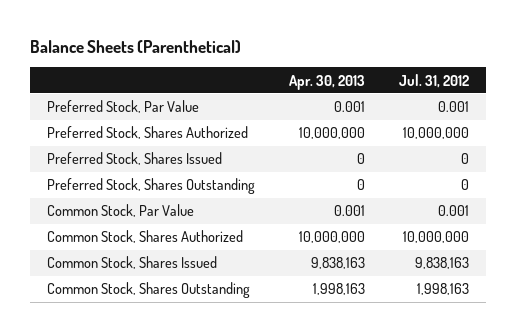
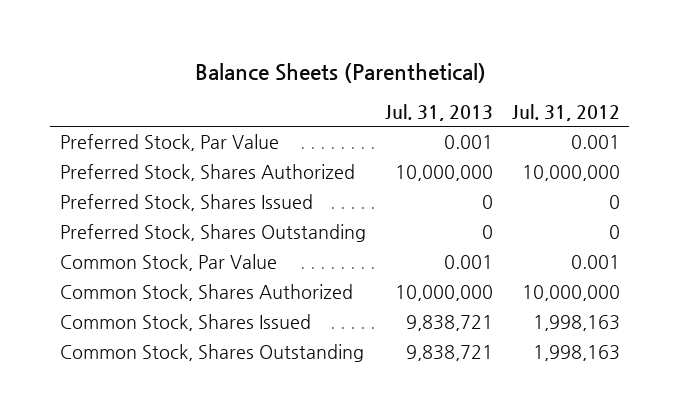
- | Apr. 30, 2013 | Jul. 31, 2012
+ | Jul. 31, 2013 | Jul. 31, 2012
- Common Stock, Shares Issued | 9,838,163 | 9,838,163
+ Common Stock, Shares Issued | 9,838,721 | 1,998,163

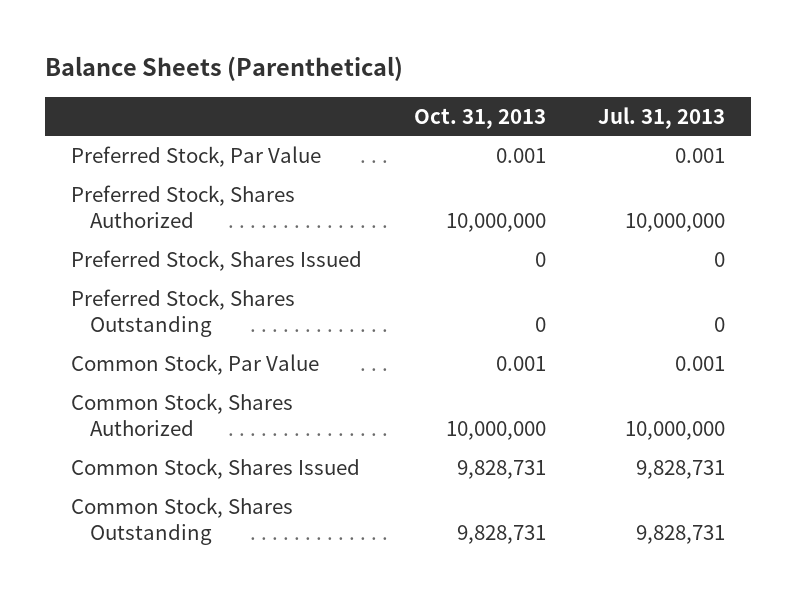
- | Jul. 31, 2013 | Jul. 31, 2012
+ | Oct. 31, 2013 | Jul. 31, 2013
- Common Stock, Shares Issued | 9,838,721 | 1,998,163
- Common Stock, Shares Outstanding | 9,838,721 | 1,998,163
+ Common Stock, Shares Issued | 9,828,731 | 9,828,731
+ Common Stock, Shares Outstanding | 9,828,731 | 9,828,731

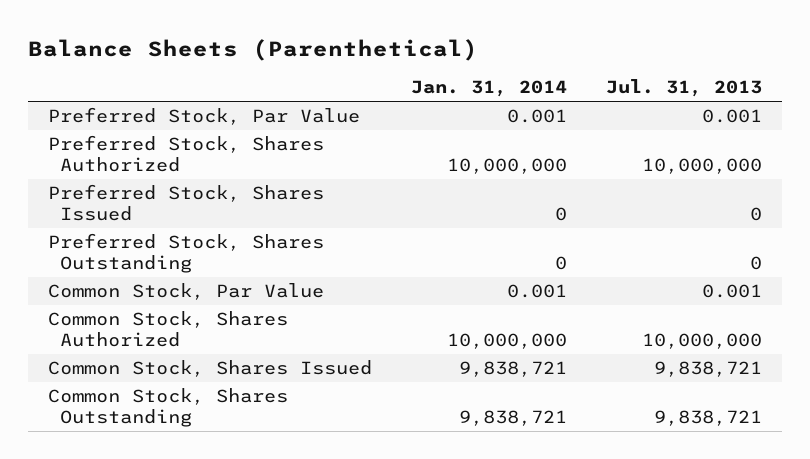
- | Oct. 31, 2013 | Jul. 31, 2013
+ | Jan. 31, 2014 | Jul. 31, 2013
- Common Stock, Shares Issued | 9,828,731 | 9,828,731
- Common Stock, Shares Outstanding | 9,828,731 | 9,828,731
+ Common Stock, Shares Issued | 9,838,721 | 9,838,721
+ Common Stock, Shares Outstanding | 9,838,721 | 9,838,721

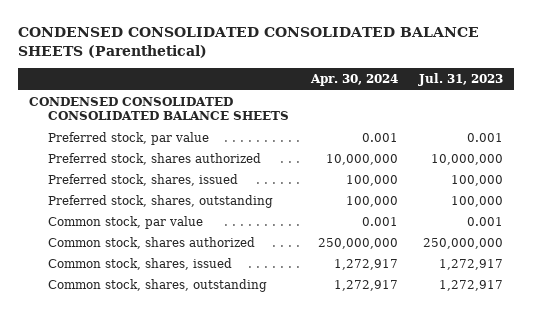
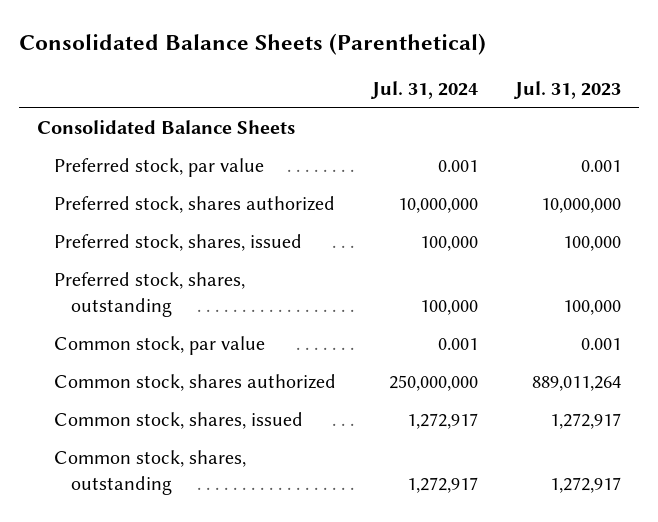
- CONDENSED CONSOLIDATED CONSOLIDATED BALANCE SHEETS (Parenthetical)
+ Consolidated Balance Sheets (Parenthetical)
- | Apr. 30, 2024 | Jul. 31, 2023
+ | Jul. 31, 2024 | Jul. 31, 2023
- CONDENSED CONSOLIDATED CONSOLIDATED BALANCE SHEETS
+ Consolidated Balance Sheets
- Common stock, shares authorized | 250,000,000 | 250,000,000
+ Common stock, shares authorized | 250,000,000 | 889,011,264

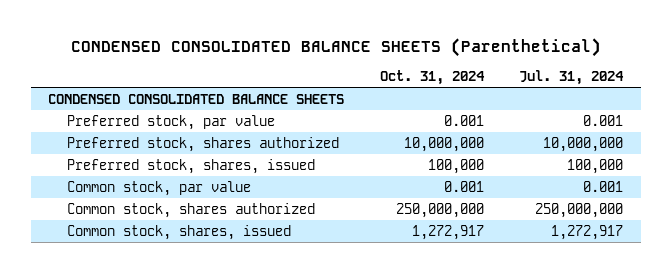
- Consolidated Balance Sheets (Parenthetical)
+ CONDENSED CONSOLIDATED BALANCE SHEETS (Parenthetical)
- | Jul. 31, 2024 | Jul. 31, 2023
+ | Oct. 31, 2024 | Jul. 31, 2024
- Consolidated Balance Sheets
+ CONDENSED CONSOLIDATED BALANCE SHEETS
- Preferred stock, shares, outstanding | 100,000 | 100,000
- Common stock, shares, outstanding | 1,272,917 | 1,272,917

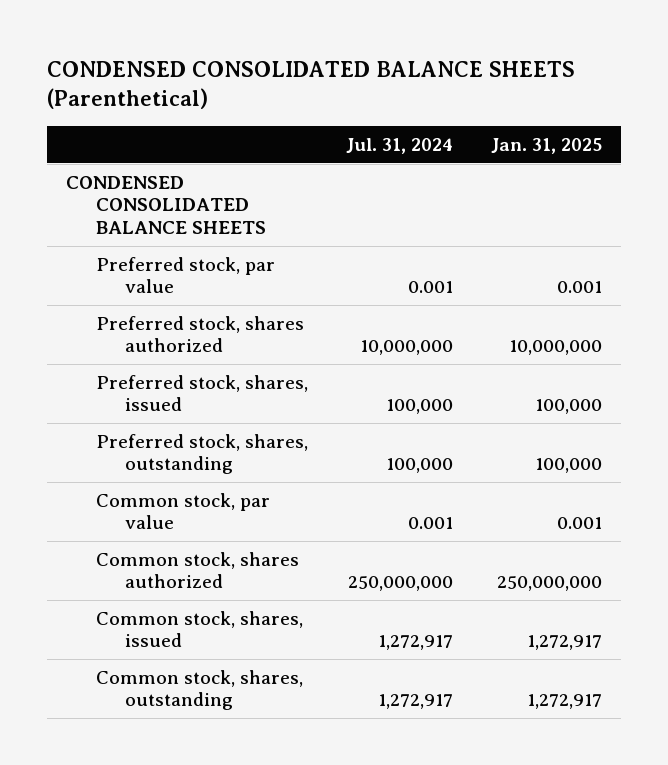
- | Oct. 31, 2024 | Jul. 31, 2024
+ | Jul. 31, 2024 | Jan. 31, 2025
+ Preferred stock, shares, outstanding | 100,000 | 100,000
+ Common stock, shares, outstanding | 1,272,917 | 1,272,917

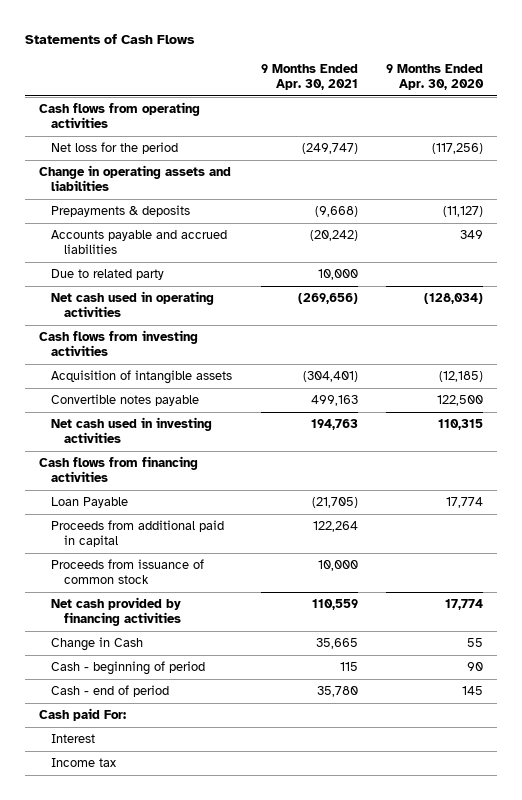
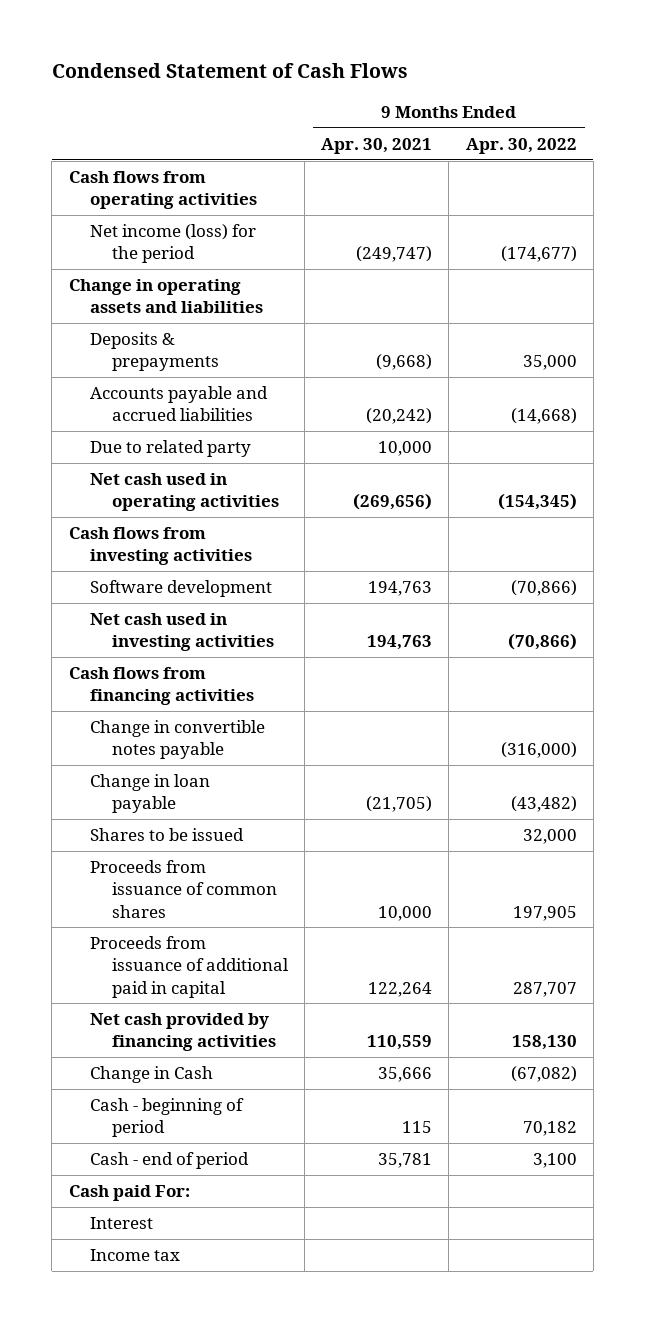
- Statements of Cash Flows
+ Condensed Statement of Cash Flows
- | 9 Months Ended Apr. 30, 2021 | 9 Months Ended Apr. 30, 2020
+ | 9 Months Ended Apr. 30, 2021 | 9 Months Ended Apr. 30, 2022
- Net loss for the period | (249,747) | (117,256)
+ Net income (loss) for the period | (249,747) | (174,677)
- Prepayments & deposits | (9,668) | (11,127)
+ Deposits & prepayments | (9,668) | 35,000
- Acquisition of intangible assets | (304,401) | (12,185)
- Convertible notes payable | 499,163 | 122,500
+ Software development | 194,763 | (70,866)
- Loan Payable | (21,705) | 17,774
- Proceeds from additional paid in capital | 122,264 |
- Proceeds from issuance of common stock | 10,000 |
+ Change in convertible notes payable | | (316,000)
+ Change in loan payable | (21,705) | (43,482)
+ Shares to be issued | | 32,000
+ Proceeds from issuance of common shares | 10,000 | 197,905
+ Proceeds from issuance of additional paid in capital | 122,264 | 287,707
- Change in Cash | 35,665 | 55
+ Change in Cash | 35,666 | (67,082)
- Cash - end of period | 35,780 | 145
+ Cash - end of period | 35,781 | 3,100

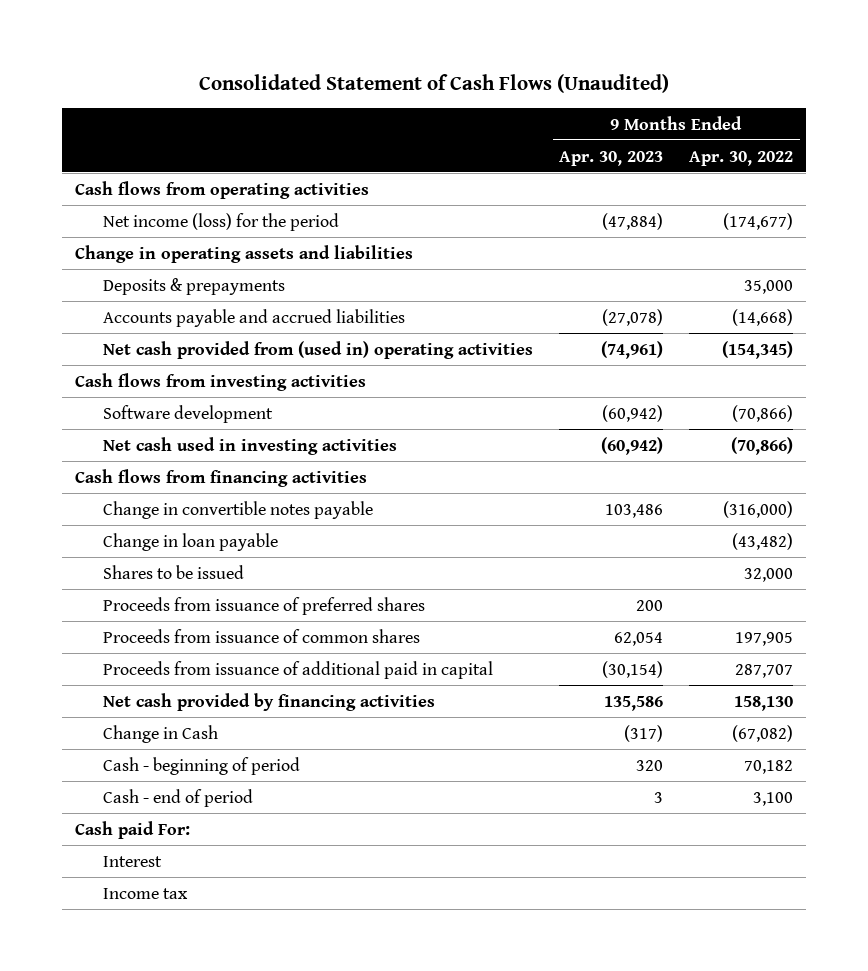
- Condensed Statement of Cash Flows
+ Consolidated Statement of Cash Flows (Unaudited)
- | 9 Months Ended Apr. 30, 2021 | 9 Months Ended Apr. 30, 2022
+ | 9 Months Ended Apr. 30, 2023 | 9 Months Ended Apr. 30, 2022
- Due to related party | 10,000 |
- Net cash used in operating activities | (269,656) | (154,345)
+ Net cash provided from (used in) operating activities | (74,961) | (154,345)
+ Proceeds from issuance of preferred shares | 200 |

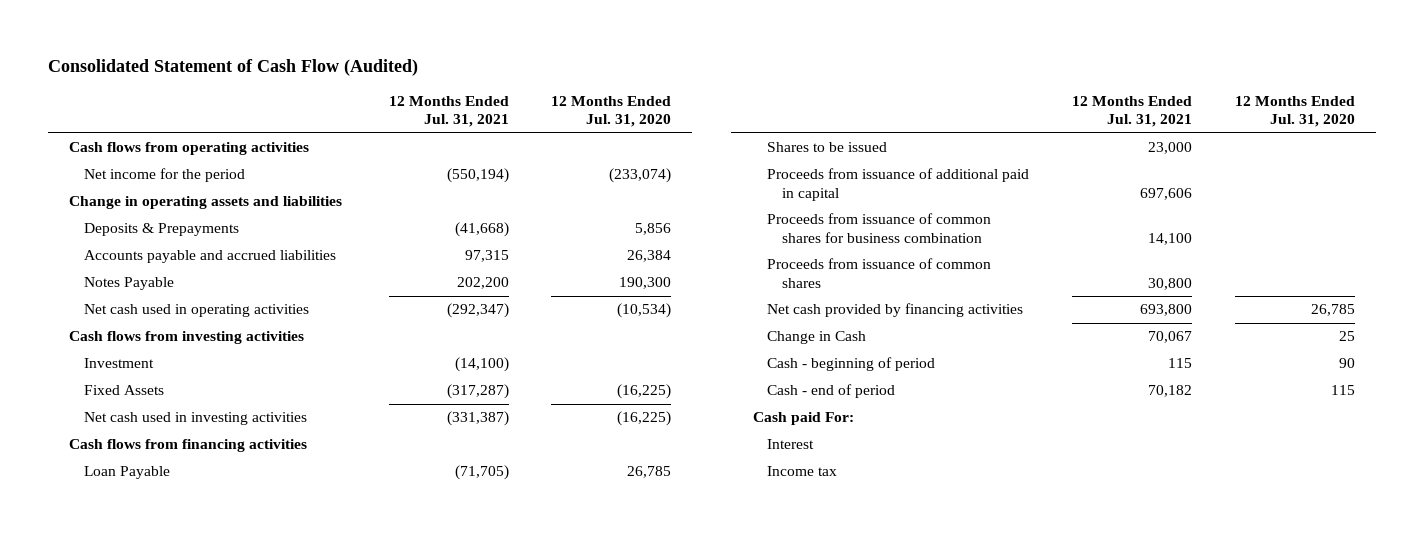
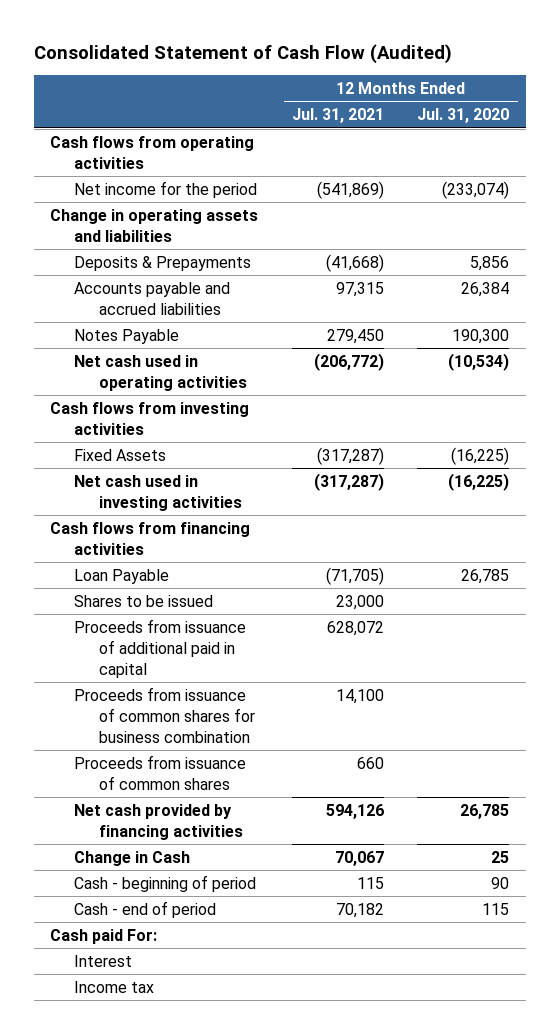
- Net income for the period | (550,194) | (233,074)
+ Net income for the period | (541,869) | (233,074)
- Notes Payable | 202,200 | 190,300
- Net cash used in operating activities | (292,347) | (10,534)
+ Notes Payable | 279,450 | 190,300
+ Net cash used in operating activities | (206,772) | (10,534)
- Investment | (14,100) |
- Net cash used in investing activities | (331,387) | (16,225)
+ Net cash used in investing activities | (317,287) | (16,225)
- Proceeds from issuance of additional paid in capital | 697,606 |
+ Proceeds from issuance of additional paid in capital | 628,072 |
- Proceeds from issuance of common shares | 30,800 |
- Net cash provided by financing activities | 693,800 | 26,785
+ Proceeds from issuance of common shares | 660 |
+ Net cash provided by financing activities | 594,126 | 26,785

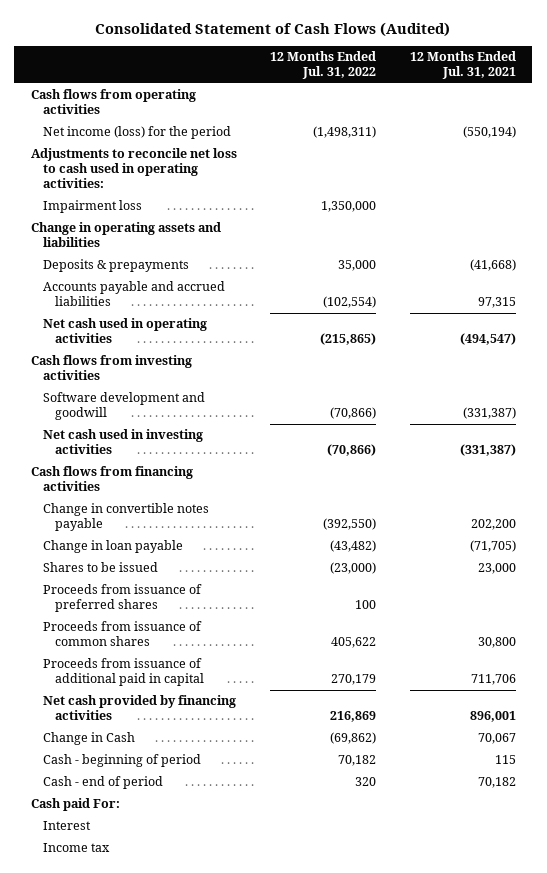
- Consolidated Statement of Cash Flow (Audited)
+ Consolidated Statement of Cash Flows (Audited)
- | 12 Months Ended Jul. 31, 2021 | 12 Months Ended Jul. 31, 2020
+ | 12 Months Ended Jul. 31, 2022 | 12 Months Ended Jul. 31, 2021
- Net income for the period | (541,869) | (233,074)
+ Net income (loss) for the period | (1,498,311) | (550,194)
+ Adjustments to reconcile net loss to cash used in operating activities:
+ Impairment loss | 1,350,000 |
- Deposits & Prepayments | (41,668) | 5,856
+ Deposits & prepayments | 35,000 | (41,668)
- Notes Payable | 279,450 | 190,300
- Net cash used in operating activities | (206,772) | (10,534)
+ Net cash used in operating activities | (215,865) | (494,547)
- Fixed Assets | (317,287) | (16,225)
- Net cash used in investing activities | (317,287) | (16,225)
+ Software development and goodwill | (70,866) | (331,387)
+ Net cash used in investing activities | (70,866) | (331,387)
- Loan Payable | (71,705) | 26,785
+ Change in convertible notes payable | (392,550) | 202,200
+ Change in loan payable | (43,482) | (71,705)
- Proceeds from issuance of additional paid in capital | 628,072 |
- Proceeds from issuance of common shares for business combination | 14,100 |
- Proceeds from issuance of common shares | 660 |
- Net cash provided by financing activities | 594,126 | 26,785
+ Proceeds from issuance of preferred shares | 100 |
+ Proceeds from issuance of common shares | 405,622 | 30,800
+ Proceeds from issuance of additional paid in capital | 270,179 | 711,706
+ Net cash provided by financing activities | 216,869 | 896,001

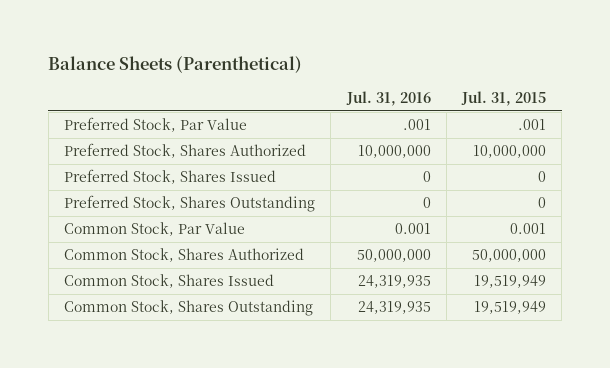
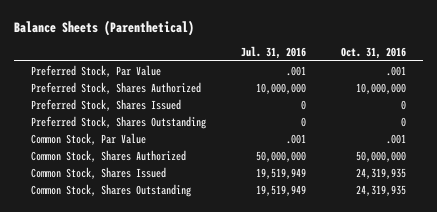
- | Jul. 31, 2016 | Jul. 31, 2015
+ | Jul. 31, 2016 | Oct. 31, 2016
- Common Stock, Par Value | 0.001 | 0.001
+ Common Stock, Par Value | .001 | .001
- Common Stock, Shares Issued | 24,319,935 | 19,519,949
- Common Stock, Shares Outstanding | 24,319,935 | 19,519,949
+ Common Stock, Shares Issued | 19,519,949 | 24,319,935
+ Common Stock, Shares Outstanding | 19,519,949 | 24,319,935

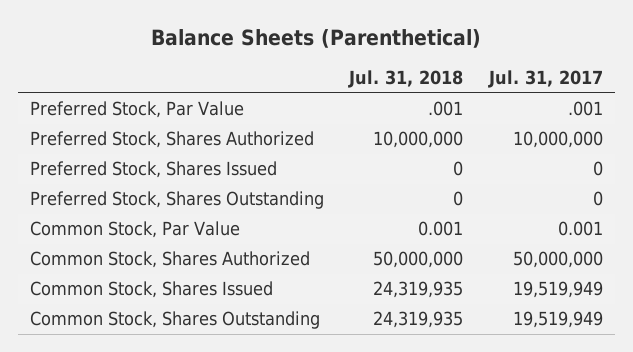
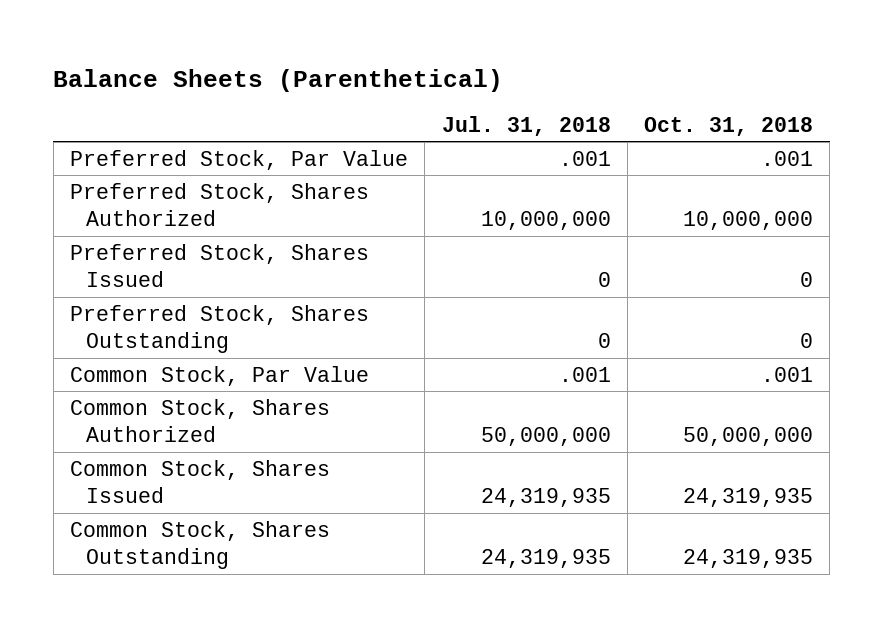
- | Jul. 31, 2018 | Jul. 31, 2017
+ | Jul. 31, 2018 | Oct. 31, 2018
- Common Stock, Par Value | 0.001 | 0.001
+ Common Stock, Par Value | .001 | .001

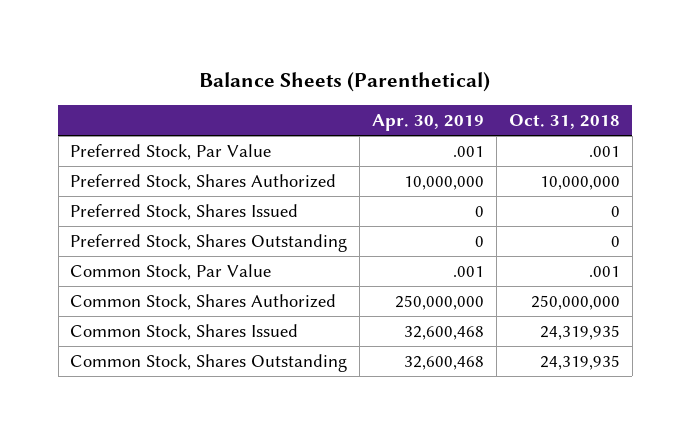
- | Jul. 31, 2018 | Oct. 31, 2018
+ | Apr. 30, 2019 | Oct. 31, 2018
- Common Stock, Shares Authorized | 50,000,000 | 50,000,000
+ Common Stock, Shares Authorized | 250,000,000 | 250,000,000

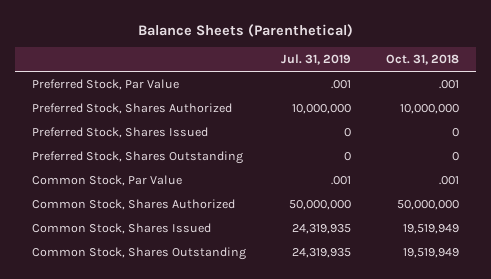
- | Apr. 30, 2019 | Oct. 31, 2018
+ | Jul. 31, 2019 | Oct. 31, 2018
- Common Stock, Shares Authorized | 250,000,000 | 250,000,000
- Common Stock, Shares Issued | 32,600,468 | 24,319,935
- Common Stock, Shares Outstanding | 32,600,468 | 24,319,935
+ Common Stock, Shares Authorized | 50,000,000 | 50,000,000
+ Common Stock, Shares Issued | 24,319,935 | 19,519,949
+ Common Stock, Shares Outstanding | 24,319,935 | 19,519,949

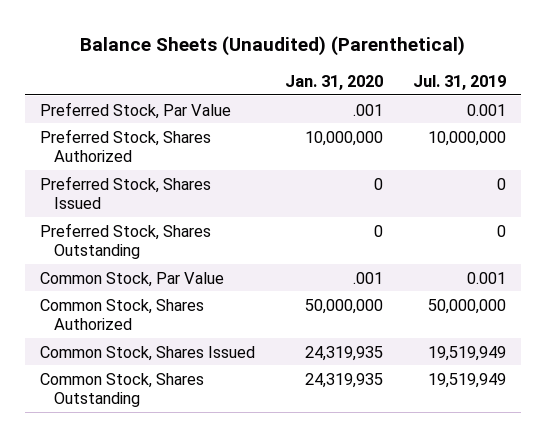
- Balance Sheets (Parenthetical)
+ Balance Sheets (Unaudited) (Parenthetical)
- | Jul. 31, 2019 | Oct. 31, 2018
+ | Jan. 31, 2020 | Jul. 31, 2019
- Preferred Stock, Par Value | .001 | .001
+ Preferred Stock, Par Value | .001 | 0.001
- Common Stock, Par Value | .001 | .001
+ Common Stock, Par Value | .001 | 0.001
- Common Stock, Shares Issued | 24,319,935 | 19,519,949
- Common Stock, Shares Outstanding | 24,319,935 | 19,519,949
+ Common Stock, Shares Issued | 24,319,935 | 19,519,949
+ Common Stock, Shares Outstanding | 24,319,935 | 19,519,949

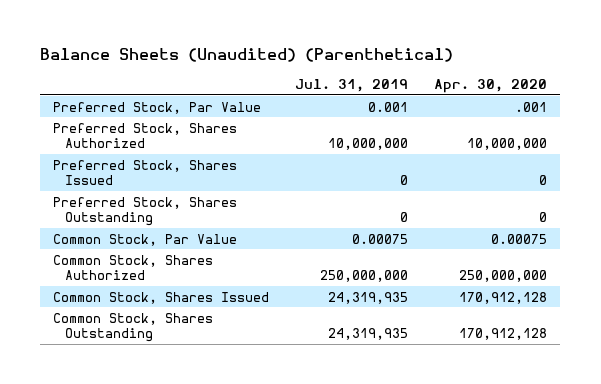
- | Jan. 31, 2020 | Jul. 31, 2019
+ | Jul. 31, 2019 | Apr. 30, 2020
- Common Stock, Par Value | .001 | 0.001
- Common Stock, Shares Authorized | 50,000,000 | 50,000,000
- Common Stock, Shares Issued | 24,319,935 | 19,519,949
- Common Stock, Shares Outstanding | 24,319,935 | 19,519,949
+ Common Stock, Par Value | 0.00075 | 0.00075
+ Common Stock, Shares Authorized | 250,000,000 | 250,000,000
+ Common Stock, Shares Issued | 24,319,935 | 170,912,128
+ Common Stock, Shares Outstanding | 24,319,935 | 170,912,128

